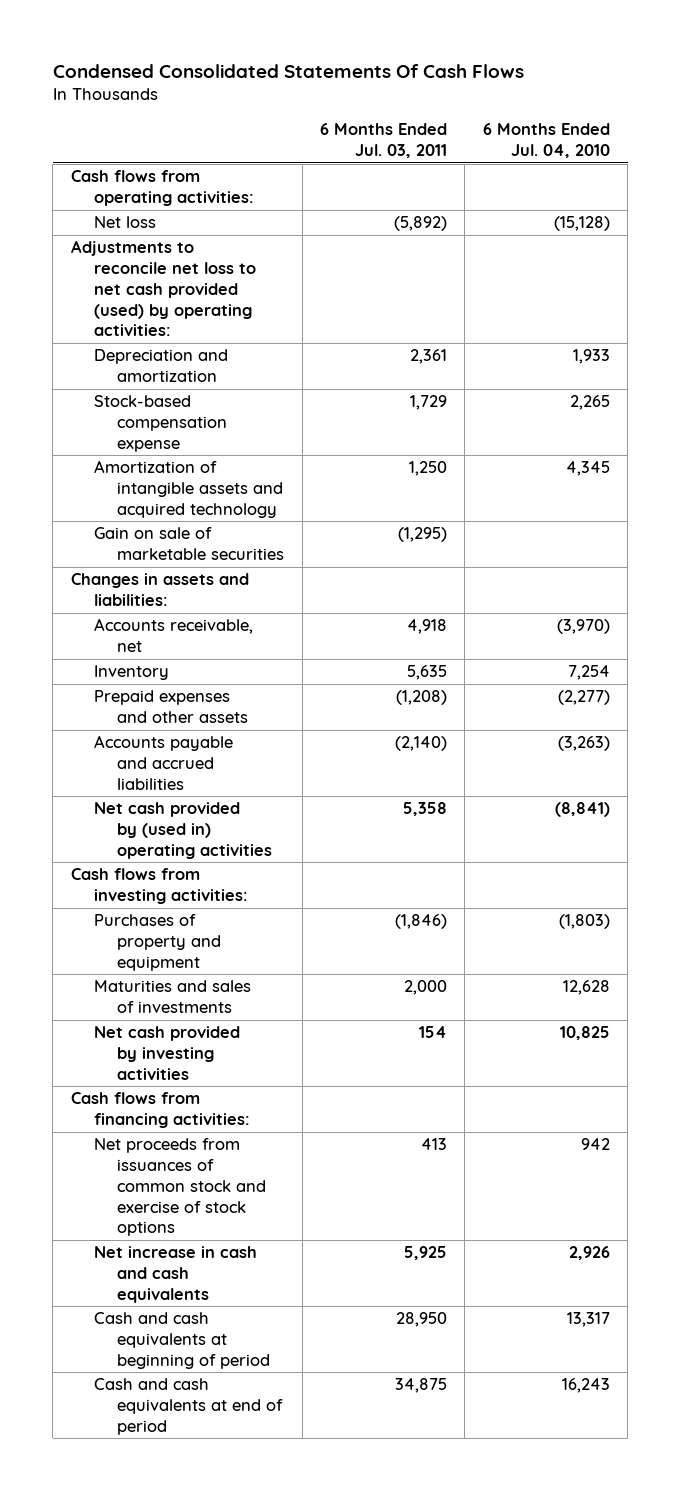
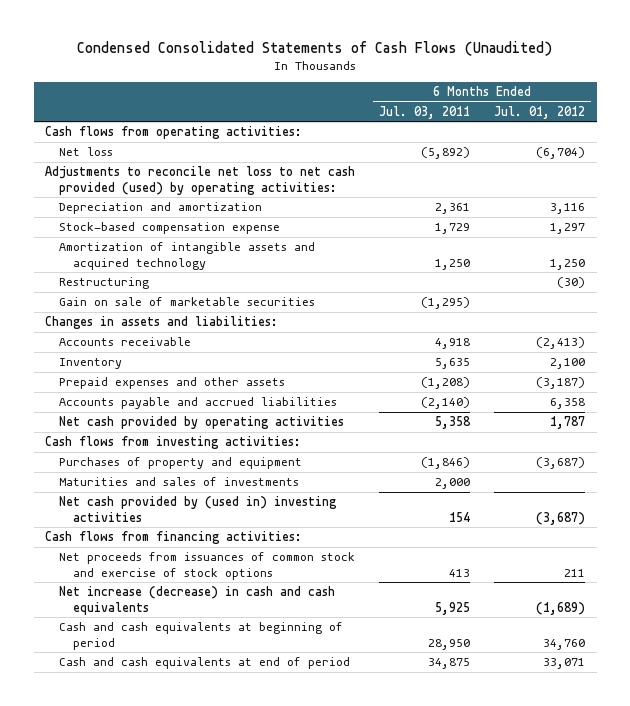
- Condensed Consolidated Statements Of Cash Flows
+ Condensed Consolidated Statements of Cash Flows (Unaudited)
- | 6 Months Ended Jul. 03, 2011 | 6 Months Ended Jul. 04, 2010
+ | 6 Months Ended Jul. 03, 2011 | 6 Months Ended Jul. 01, 2012
+ Restructuring | | (30)
- Accounts receivable, net | 4,918 | (3,970)
+ Accounts receivable | 4,918 | (2,413)
- Net cash provided by (used in) operating activities | 5,358 | (8,841)
+ Net cash provided by operating activities | 5,358 | 1,787
- Net cash provided by investing activities | 154 | 10,825
+ Net cash provided by (used in) investing activities | 154 | (3,687)
- Net increase in cash and cash equivalents | 5,925 | 2,926
+ Net increase (decrease) in cash and cash equivalents | 5,925 | (1,689)

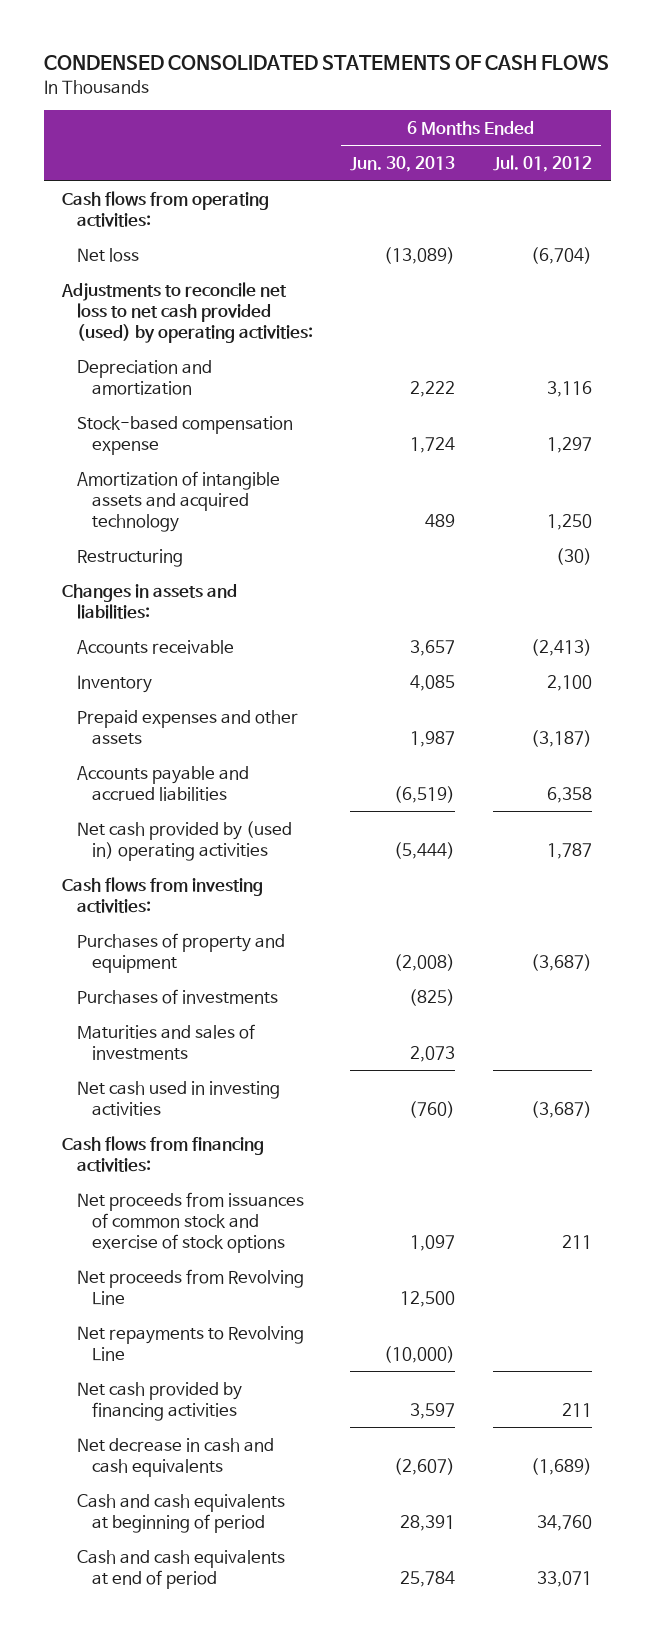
- Condensed Consolidated Statements of Cash Flows (Unaudited)
+ CONDENSED CONSOLIDATED STATEMENTS OF CASH FLOWS
- | 6 Months Ended Jul. 03, 2011 | 6 Months Ended Jul. 01, 2012
+ | 6 Months Ended Jun. 30, 2013 | 6 Months Ended Jul. 01, 2012
- Gain on sale of marketable securities | (1,295) |
- Net cash provided by operating activities | 5,358 | 1,787
+ Net cash provided by (used in) operating activities | (5,444) | 1,787
+ Purchases of investments | (825) |
- Net cash provided by (used in) investing activities | 154 | (3,687)
+ Net cash used in investing activities | (760) | (3,687)
- Net increase (decrease) in cash and cash equivalents | 5,925 | (1,689)
+ Net proceeds from Revolving Line | 12,500 |
+ Net repayments to Revolving Line | (10,000) |
+ Net cash provided by financing activities | 3,597 | 211
+ Net decrease in cash and cash equivalents | (2,607) | (1,689)

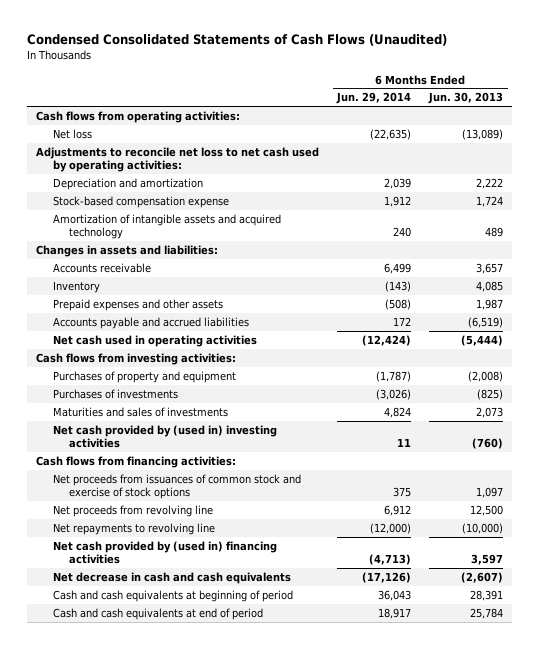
- CONDENSED CONSOLIDATED STATEMENTS OF CASH FLOWS
+ Condensed Consolidated Statements of Cash Flows (Unaudited)
- | 6 Months Ended Jun. 30, 2013 | 6 Months Ended Jul. 01, 2012
+ | 6 Months Ended Jun. 29, 2014 | 6 Months Ended Jun. 30, 2013
- Adjustments to reconcile net loss to net cash provided (used) by operating activities:
+ Adjustments to reconcile net loss to net cash used by operating activities:
- Restructuring | | (30)
- Net cash provided by (used in) operating activities | (5,444) | 1,787
+ Net cash used in operating activities | (12,424) | (5,444)
- Net cash used in investing activities | (760) | (3,687)
+ Net cash provided by (used in) investing activities | 11 | (760)
- Net proceeds from Revolving Line | 12,500 |
- Net repayments to Revolving Line | (10,000) |
- Net cash provided by financing activities | 3,597 | 211
+ Net proceeds from revolving line | 6,912 | 12,500
+ Net repayments to revolving line | (12,000) | (10,000)
+ Net cash provided by (used in) financing activities | (4,713) | 3,597

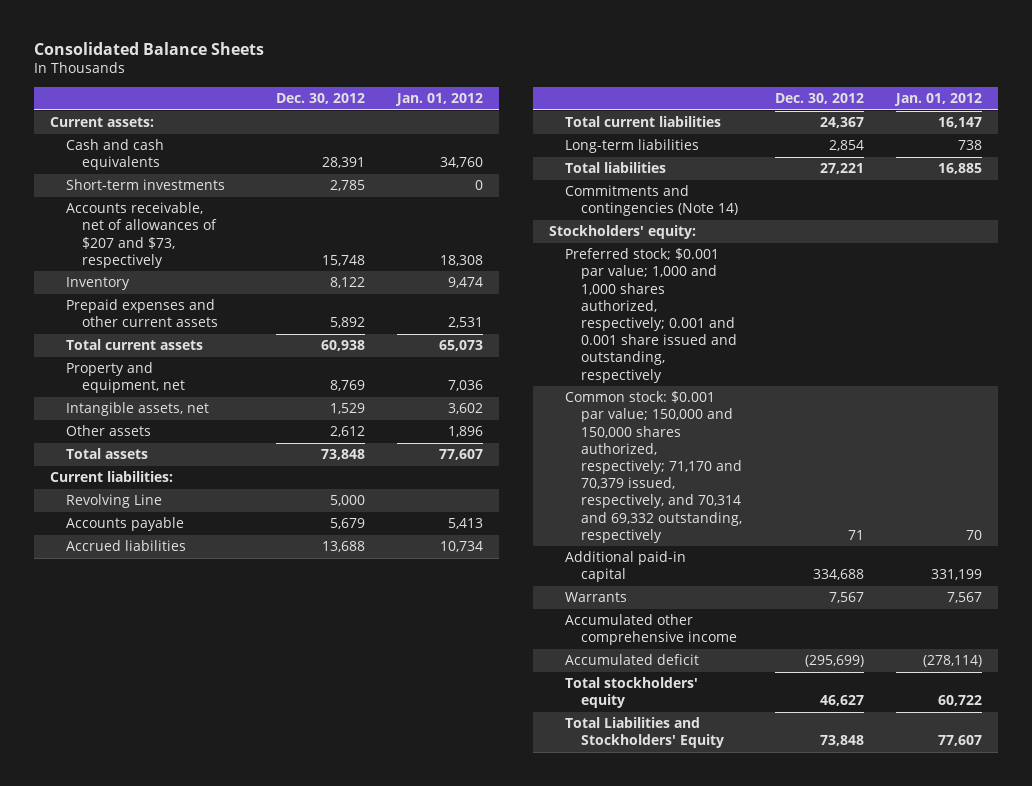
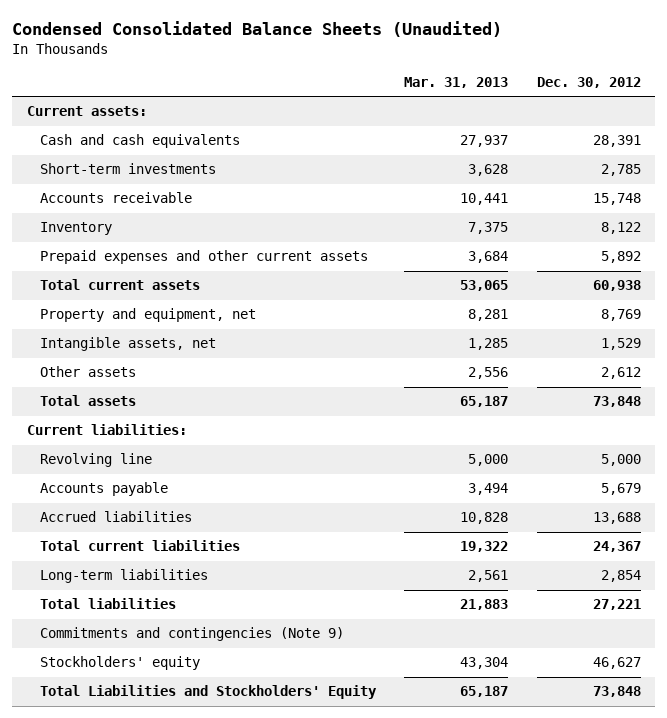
- Consolidated Balance Sheets
+ Condensed Consolidated Balance Sheets (Unaudited)
- | Dec. 30, 2012 | Jan. 01, 2012
+ | Mar. 31, 2013 | Dec. 30, 2012
- Accounts receivable, net of allowances of $207 and $73, respectively | 15,748 | 18,308
+ Accounts receivable | 10,441 | 15,748
- Revolving Line | 5,000 |
+ Revolving line | 5,000 | 5,000
- Commitments and contingencies (Note 14)
- Stockholders' equity:
- Preferred stock; $0.001 par value; 1,000 and 1,000 shares authorized, respectively; 0.001 and 0.001 share issued and outstanding, respectively
- Common stock: $0.001 par value; 150,000 and 150,000 shares authorized, respectively; 71,170 and 70,379 issued, respectively, and 70,314 and 69,332 outstanding, respectively | 71 | 70
- Additional paid-in capital | 334,688 | 331,199
- Warrants | 7,567 | 7,567
- Accumulated other comprehensive income
- Accumulated deficit | (295,699) | (278,114)
- Total stockholders' equity | 46,627 | 60,722
+ Commitments and contingencies (Note 9)
+ Stockholders' equity | 43,304 | 46,627

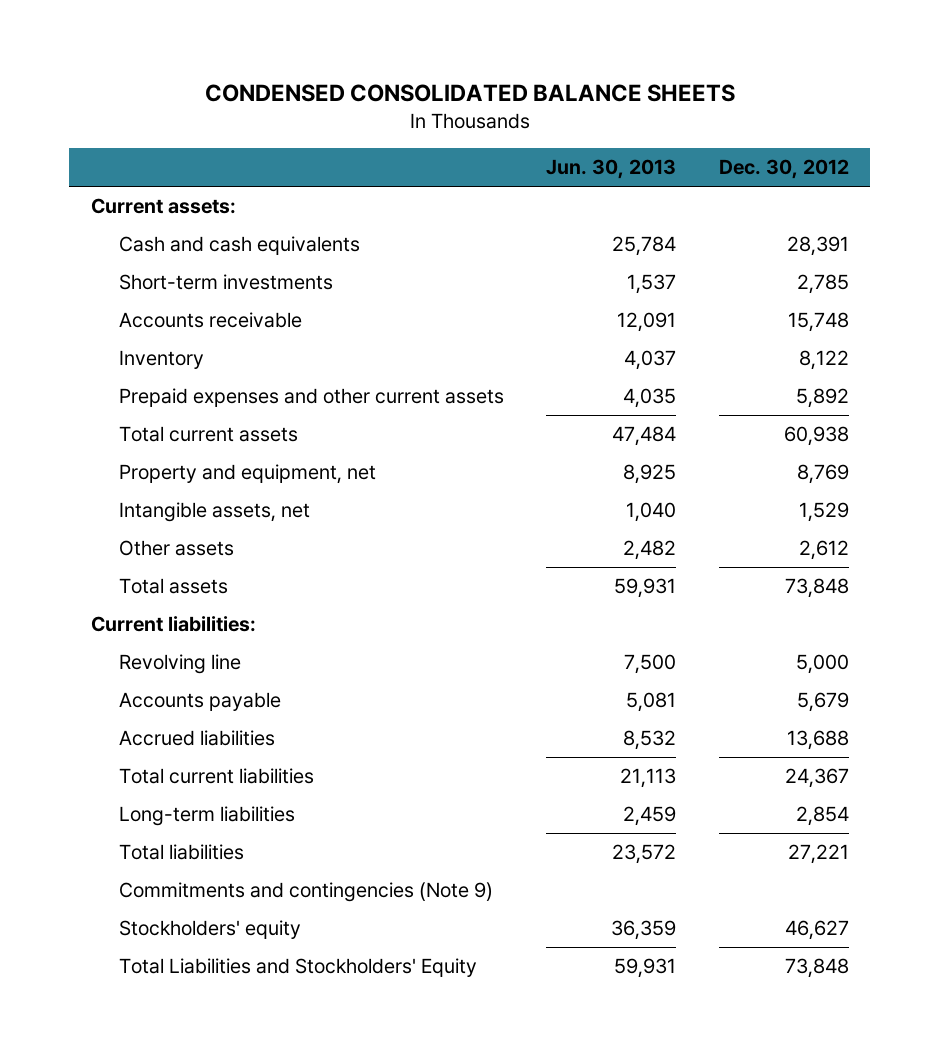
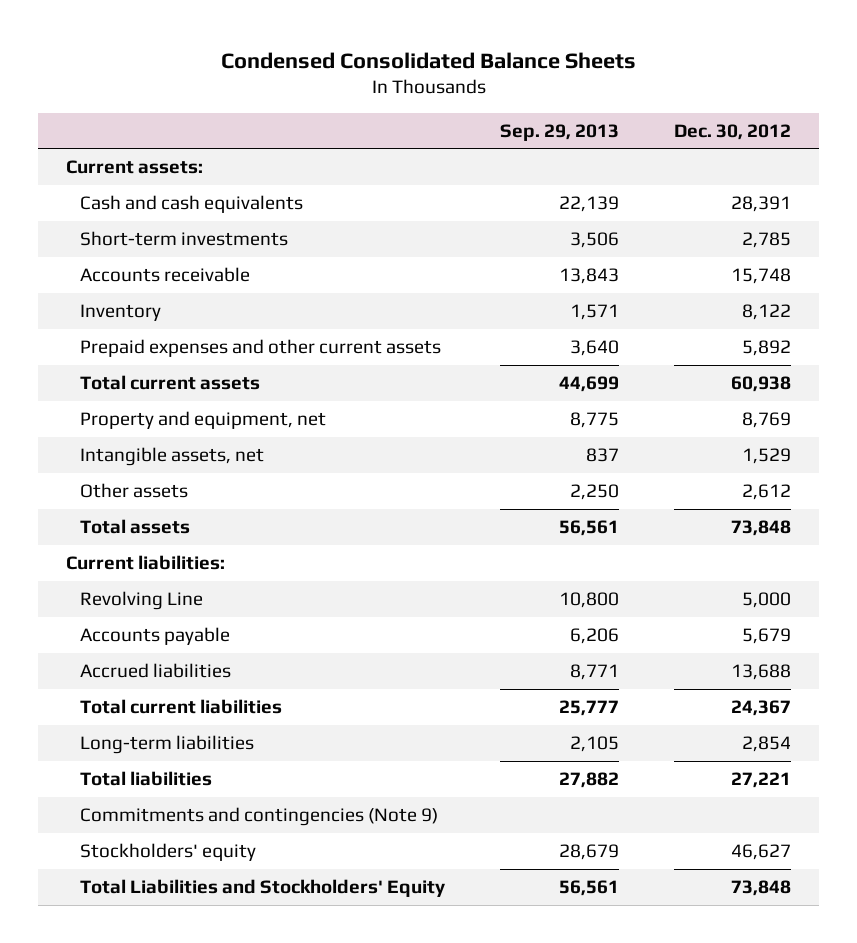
- CONDENSED CONSOLIDATED BALANCE SHEETS
+ Condensed Consolidated Balance Sheets
- | Jun. 30, 2013 | Dec. 30, 2012
+ | Sep. 29, 2013 | Dec. 30, 2012
- Revolving line | 7,500 | 5,000
+ Revolving Line | 10,800 | 5,000

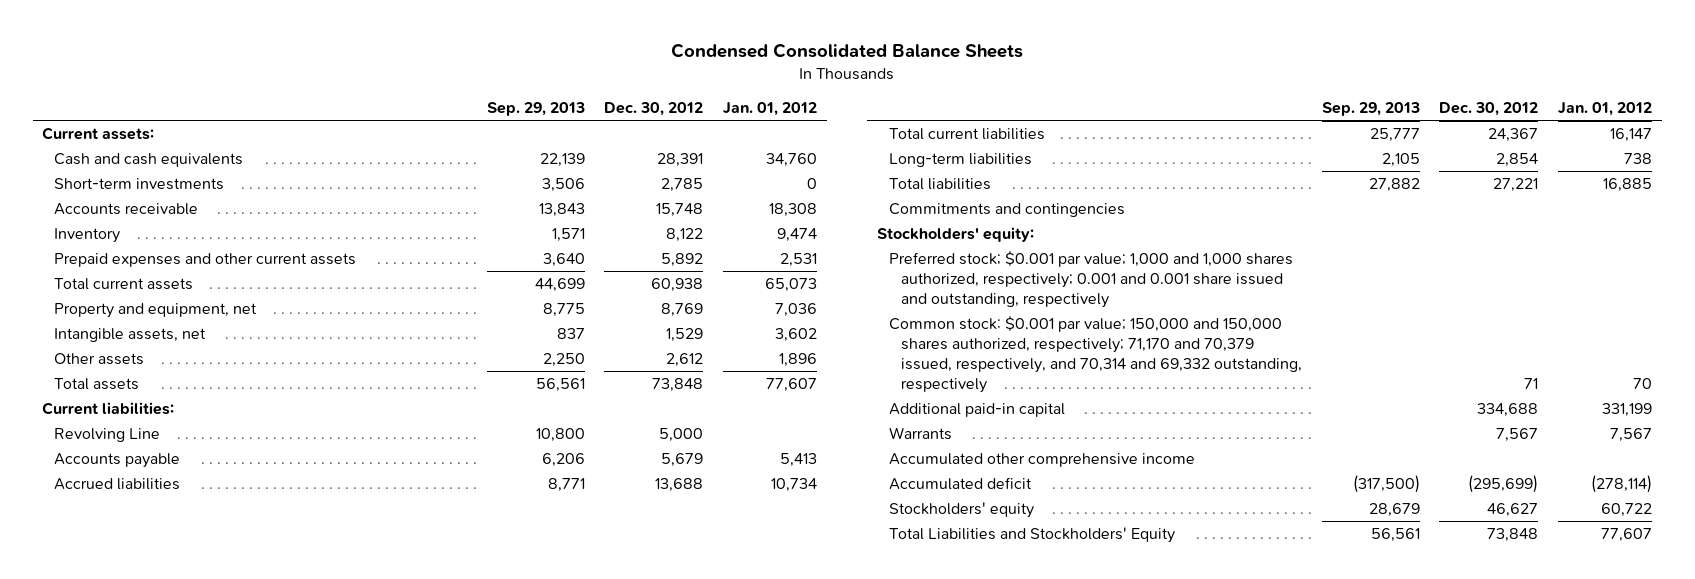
- | Sep. 29, 2013 | Dec. 30, 2012
+ | Sep. 29, 2013 | Dec. 30, 2012 | Jan. 01, 2012
- Commitments and contingencies (Note 9)
+ Commitments and contingencies
+ Stockholders' equity:
+ Preferred stock; $0.001 par value; 1,000 and 1,000 shares authorized, respectively; 0.001 and 0.001 share issued and outstanding, respectively
+ Common stock: $0.001 par value; 150,000 and 150,000 shares authorized, respectively; 71,170 and 70,379 issued, respectively, and 70,314 and 69,332 outstanding, respectively | | 71 | 70
+ Additional paid-in capital | | 334,688 | 331,199
+ Warrants | | 7,567 | 7,567
+ Accumulated other comprehensive income
+ Accumulated deficit | (317,500) | (295,699) | (278,114)

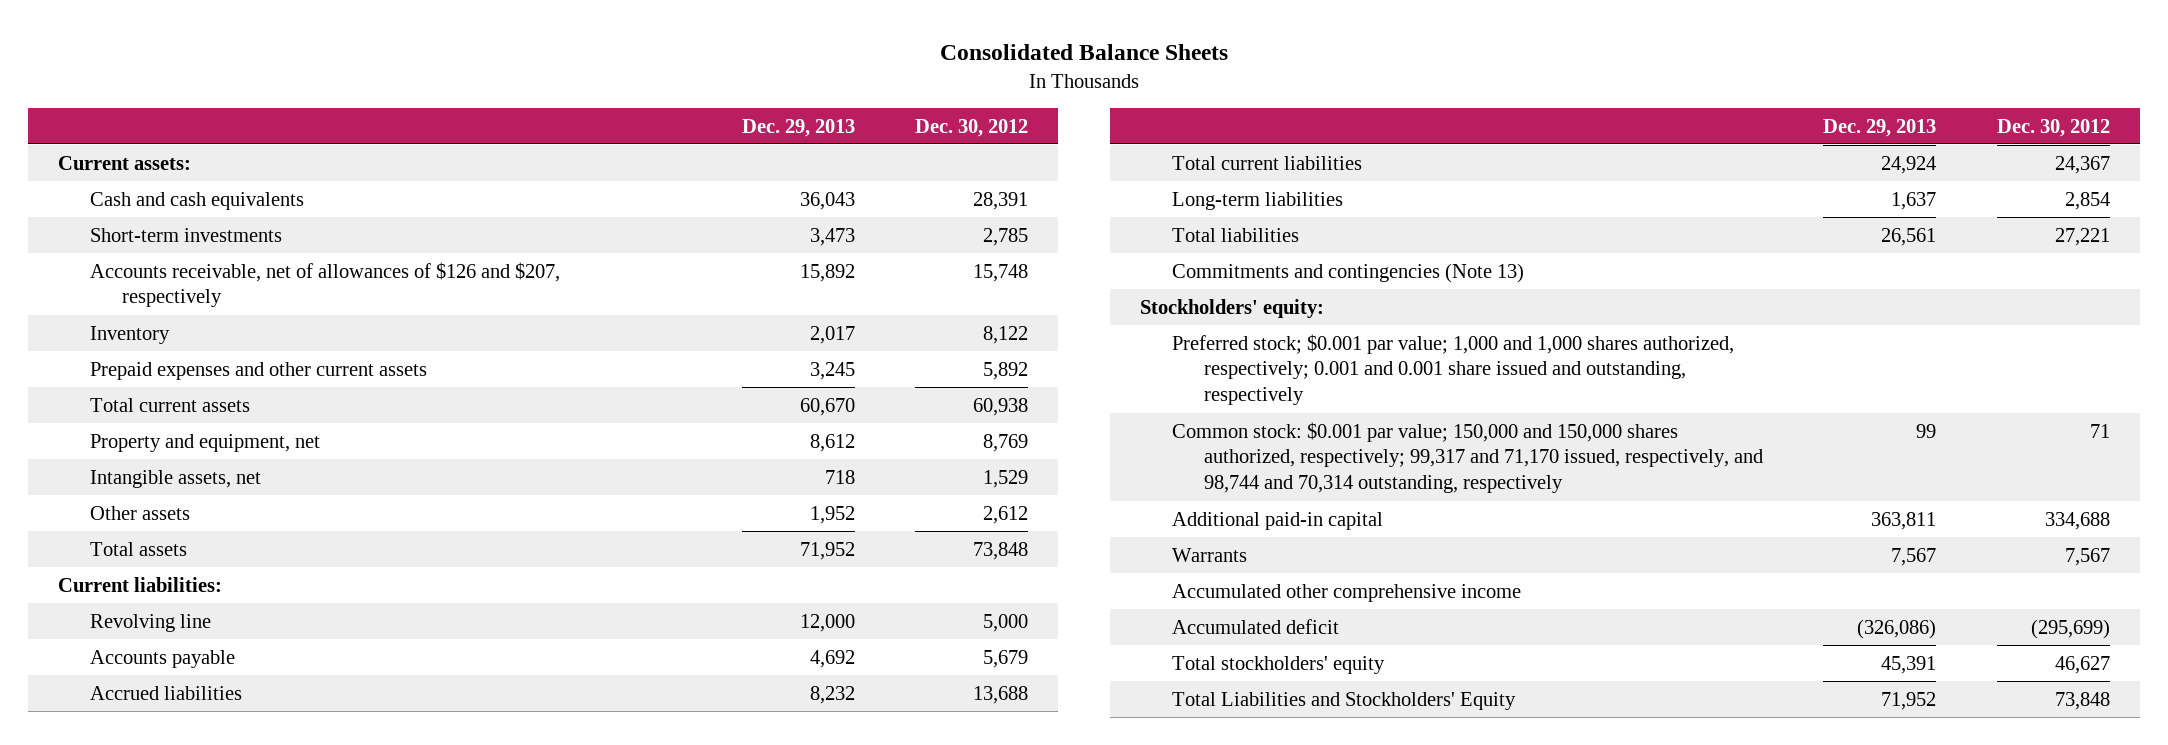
- Condensed Consolidated Balance Sheets
+ Consolidated Balance Sheets
- | Sep. 29, 2013 | Dec. 30, 2012 | Jan. 01, 2012
+ | Dec. 29, 2013 | Dec. 30, 2012
- Accounts receivable | 13,843 | 15,748 | 18,308
+ Accounts receivable, net of allowances of $126 and $207, respectively | 15,892 | 15,748
- Revolving Line | 10,800 | 5,000 |
+ Revolving line | 12,000 | 5,000
- Commitments and contingencies
+ Commitments and contingencies (Note 13)
- Common stock: $0.001 par value; 150,000 and 150,000 shares authorized, respectively; 71,170 and 70,379 issued, respectively, and 70,314 and 69,332 outstanding, respectively | | 71 | 70
+ Common stock: $0.001 par value; 150,000 and 150,000 shares authorized, respectively; 99,317 and 71,170 issued, respectively, and 98,744 and 70,314 outstanding, respectively | 99 | 71
- Stockholders' equity | 28,679 | 46,627 | 60,722
+ Total stockholders' equity | 45,391 | 46,627

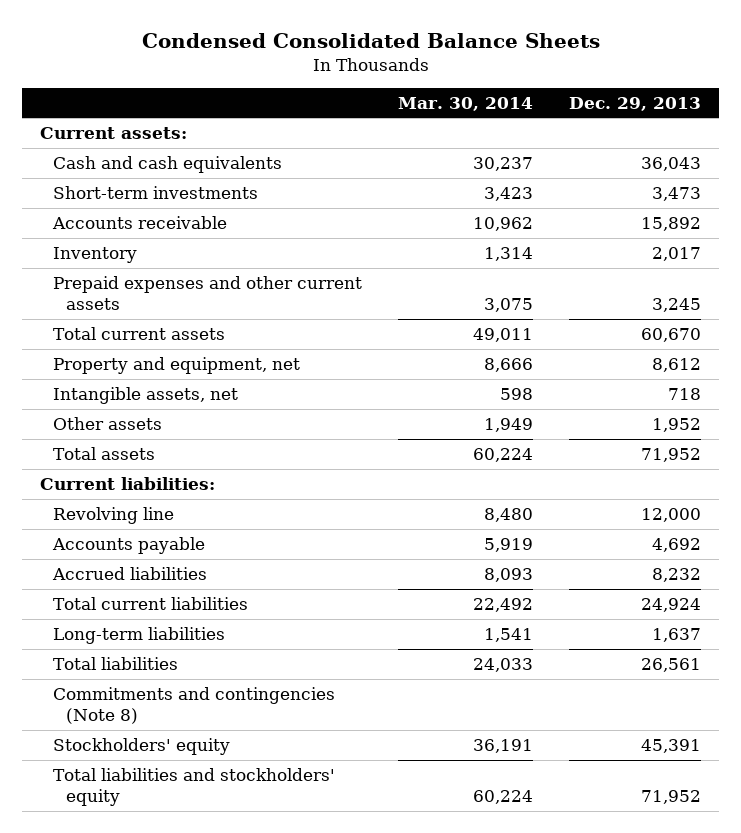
- Consolidated Balance Sheets
+ Condensed Consolidated Balance Sheets
- | Dec. 29, 2013 | Dec. 30, 2012
+ | Mar. 30, 2014 | Dec. 29, 2013
- Accounts receivable, net of allowances of $126 and $207, respectively | 15,892 | 15,748
+ Accounts receivable | 10,962 | 15,892
- Commitments and contingencies (Note 13)
- Stockholders' equity:
- Preferred stock; $0.001 par value; 1,000 and 1,000 shares authorized, respectively; 0.001 and 0.001 share issued and outstanding, respectively
- Common stock: $0.001 par value; 150,000 and 150,000 shares authorized, respectively; 99,317 and 71,170 issued, respectively, and 98,744 and 70,314 outstanding, respectively | 99 | 71
- Additional paid-in capital | 363,811 | 334,688
- Warrants | 7,567 | 7,567
- Accumulated other comprehensive income
- Accumulated deficit | (326,086) | (295,699)
- Total stockholders' equity | 45,391 | 46,627
- Total Liabilities and Stockholders' Equity | 71,952 | 73,848
+ Commitments and contingencies (Note 8)
+ Stockholders' equity | 36,191 | 45,391
+ Total liabilities and stockholders' equity | 60,224 | 71,952

